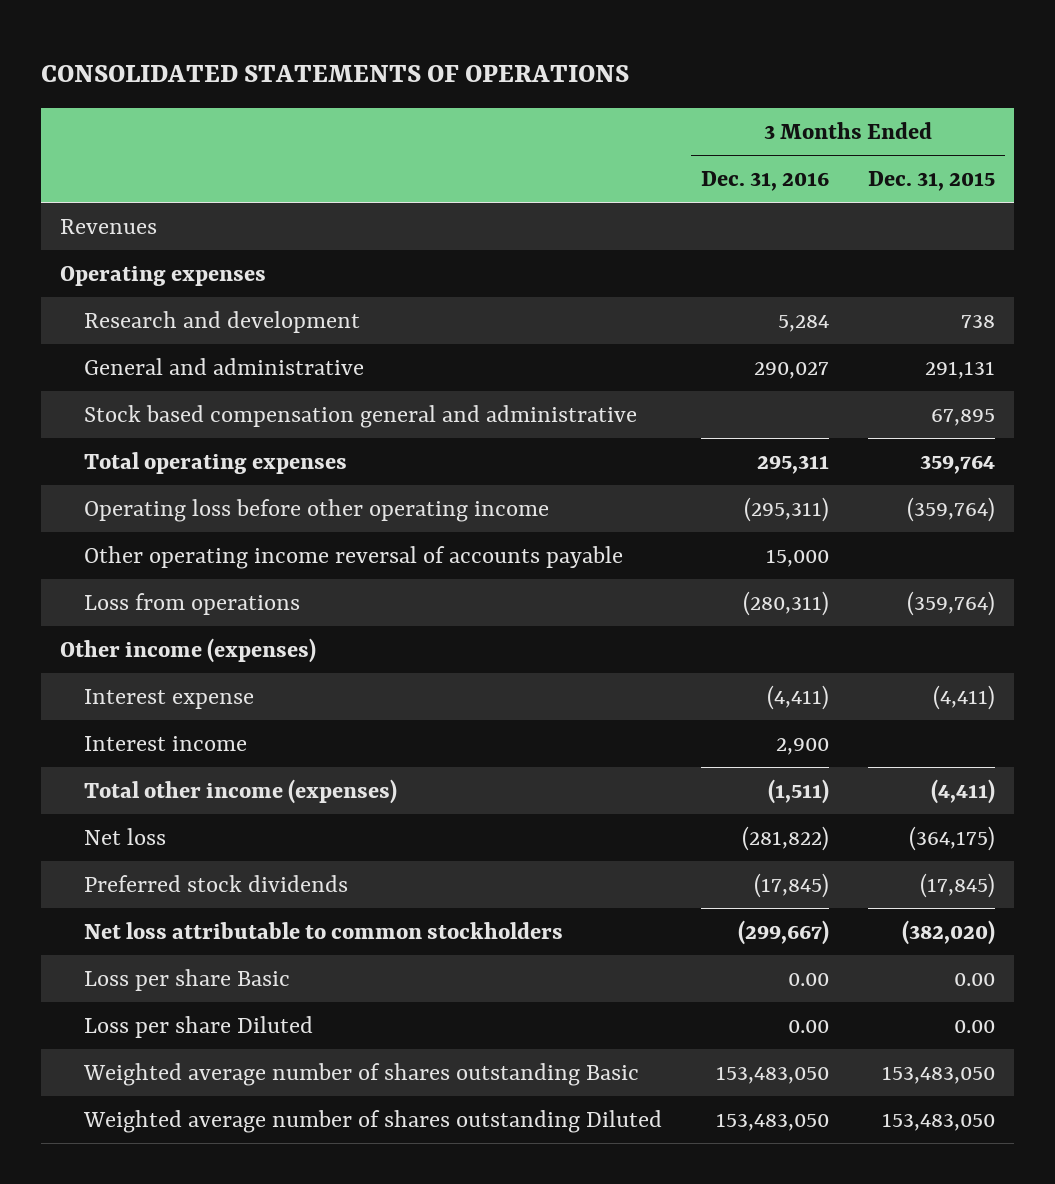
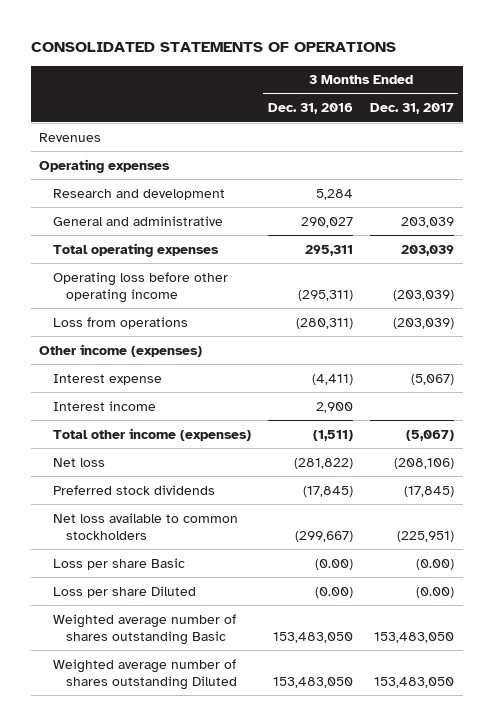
- | 3 Months Ended Dec. 31, 2016 | 3 Months Ended Dec. 31, 2015
+ | 3 Months Ended Dec. 31, 2016 | 3 Months Ended Dec. 31, 2017
- Stock based compensation general and administrative | | 67,895
- Other operating income reversal of accounts payable | 15,000 |
- Net loss attributable to common stockholders | (299,667) | (382,020)
- Loss per share Basic | 0.00 | 0.00
- Loss per share Diluted | 0.00 | 0.00
+ Net loss available to common stockholders | (299,667) | (225,951)
+ Loss per share Basic | (0.00) | (0.00)
+ Loss per share Diluted | (0.00) | (0.00)

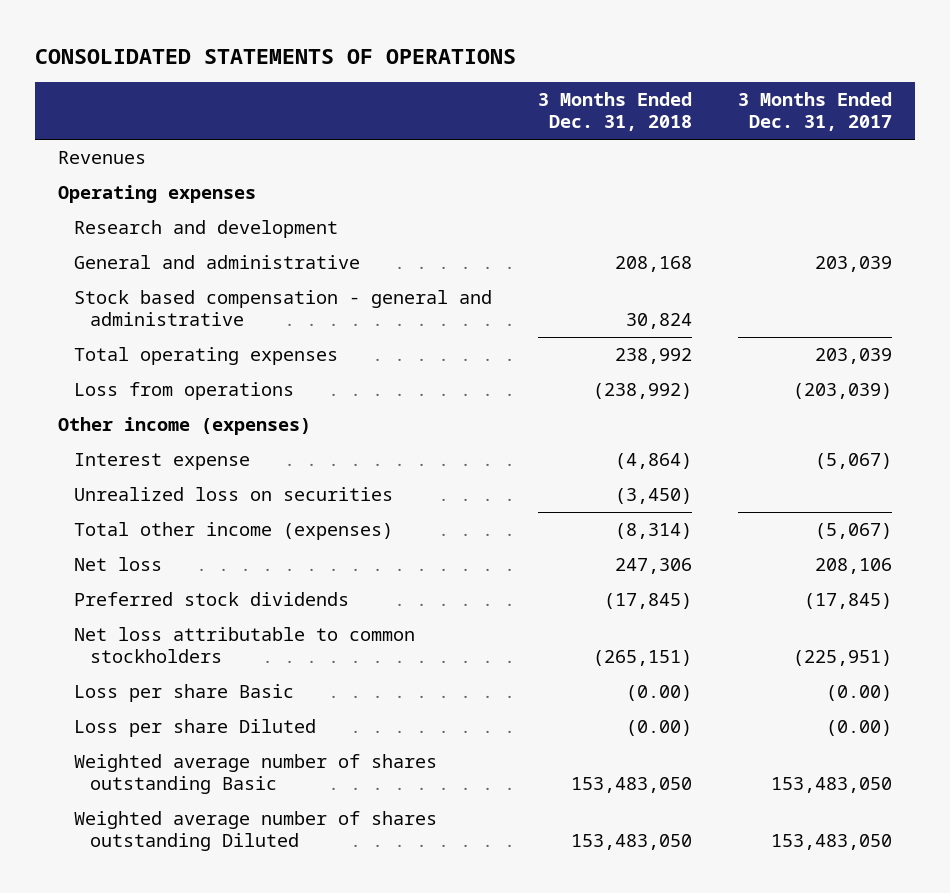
- | 3 Months Ended Dec. 31, 2016 | 3 Months Ended Dec. 31, 2017
+ | 3 Months Ended Dec. 31, 2018 | 3 Months Ended Dec. 31, 2017
+ Stock based compensation - general and administrative | 30,824 |
- Operating loss before other operating income | (295,311) | (203,039)
- Interest income | 2,900 |
+ Unrealized loss on securities | (3,450) |
- Net loss | (281,822) | (208,106)
+ Net loss | 247,306 | 208,106
- Net loss available to common stockholders | (299,667) | (225,951)
+ Net loss attributable to common stockholders | (265,151) | (225,951)

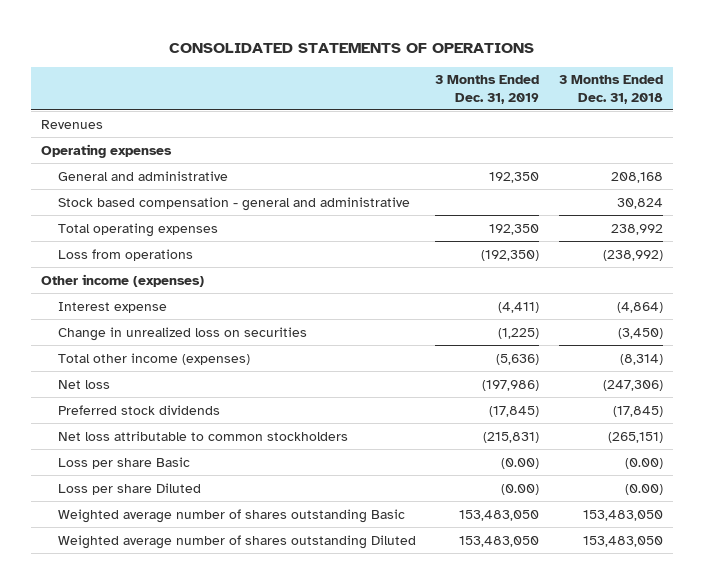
- | 3 Months Ended Dec. 31, 2018 | 3 Months Ended Dec. 31, 2017
+ | 3 Months Ended Dec. 31, 2019 | 3 Months Ended Dec. 31, 2018
- Research and development
- Unrealized loss on securities | (3,450) |
+ Change in unrealized loss on securities | (1,225) | (3,450)
- Net loss | 247,306 | 208,106
+ Net loss | (197,986) | (247,306)

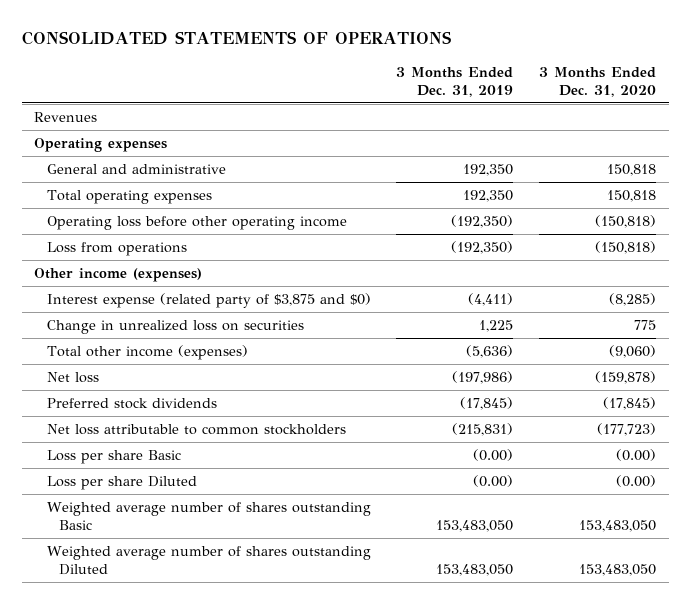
- | 3 Months Ended Dec. 31, 2019 | 3 Months Ended Dec. 31, 2018
+ | 3 Months Ended Dec. 31, 2019 | 3 Months Ended Dec. 31, 2020
- Stock based compensation - general and administrative | | 30,824
+ Operating loss before other operating income | (192,350) | (150,818)
- Interest expense | (4,411) | (4,864)
- Change in unrealized loss on securities | (1,225) | (3,450)
+ Interest expense (related party of $3,875 and $0) | (4,411) | (8,285)
+ Change in unrealized loss on securities | 1,225 | 775

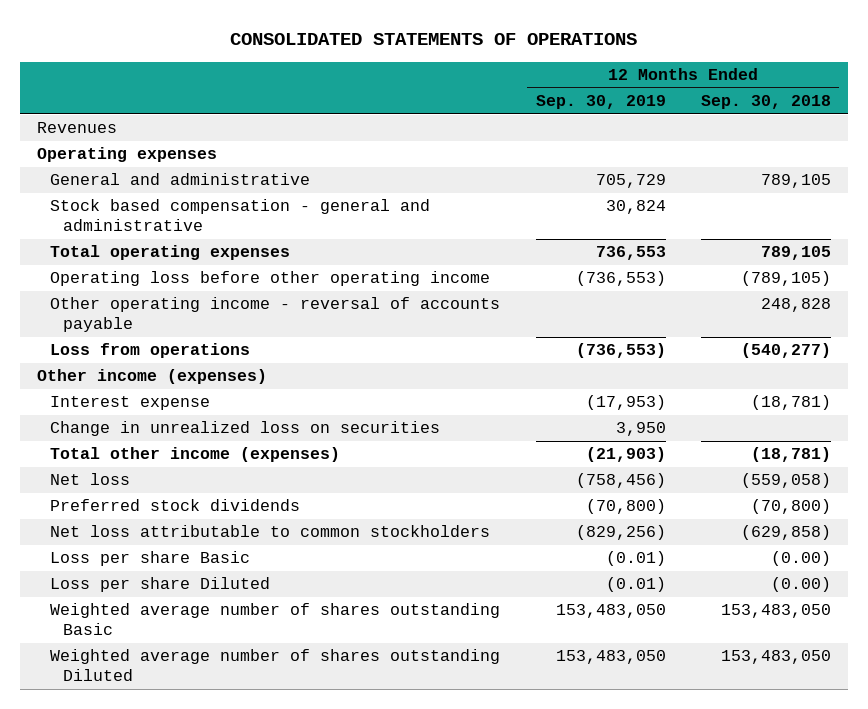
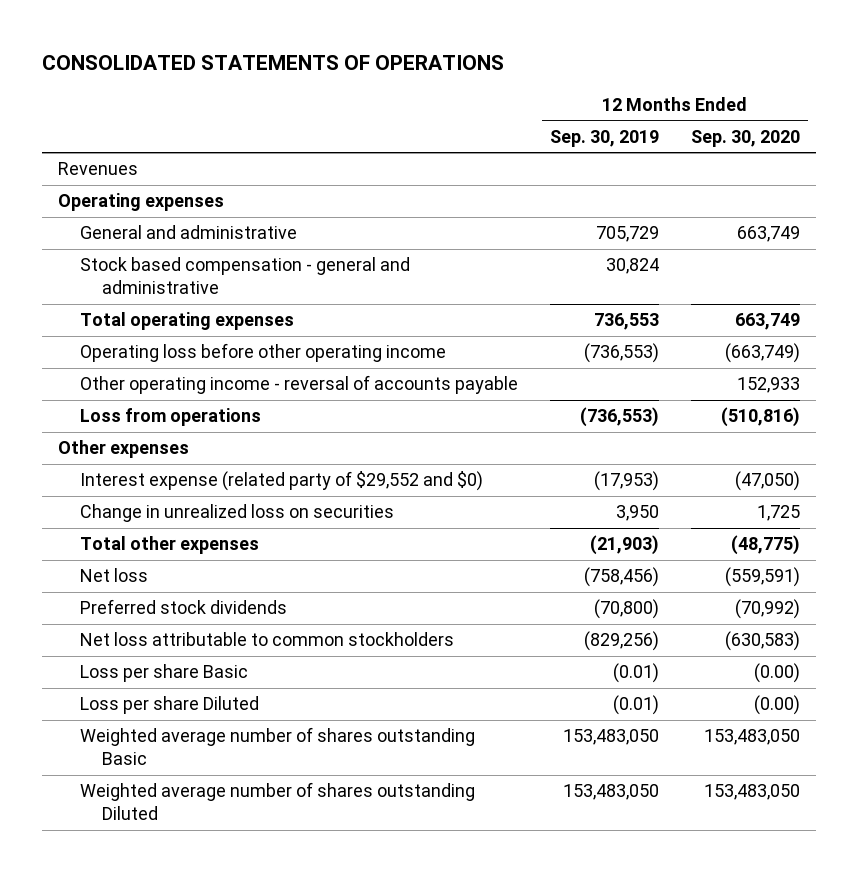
- | 12 Months Ended Sep. 30, 2019 | 12 Months Ended Sep. 30, 2018
+ | 12 Months Ended Sep. 30, 2019 | 12 Months Ended Sep. 30, 2020
- Other income (expenses)
- Interest expense | (17,953) | (18,781)
+ Other expenses
+ Interest expense (related party of $29,552 and $0) | (17,953) | (47,050)
- Total other income (expenses) | (21,903) | (18,781)
+ Total other expenses | (21,903) | (48,775)

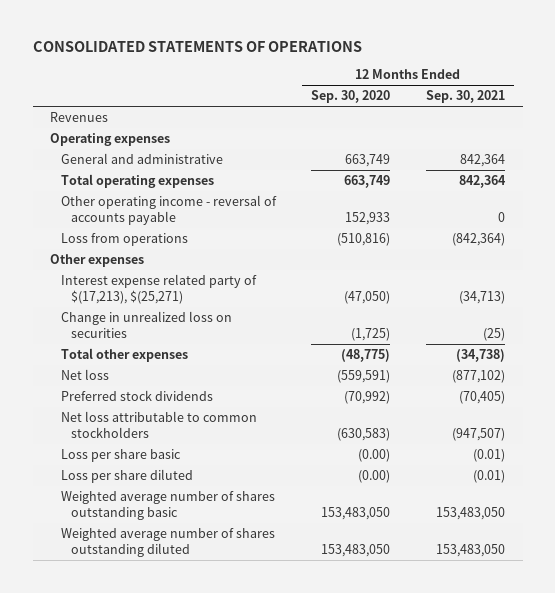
- | 12 Months Ended Sep. 30, 2019 | 12 Months Ended Sep. 30, 2020
+ | 12 Months Ended Sep. 30, 2020 | 12 Months Ended Sep. 30, 2021
- Stock based compensation - general and administrative | 30,824 |
- Operating loss before other operating income | (736,553) | (663,749)
- Interest expense (related party of $29,552 and $0) | (17,953) | (47,050)
- Change in unrealized loss on securities | 3,950 | 1,725
+ Interest expense related party of $(17,213), $(25,271) | (47,050) | (34,713)
+ Change in unrealized loss on securities | (1,725) | (25)
- Loss per share Basic | (0.01) | (0.00)
- Loss per share Diluted | (0.01) | (0.00)
- Weighted average number of shares outstanding Basic | 153,483,050 | 153,483,050
- Weighted average number of shares outstanding Diluted | 153,483,050 | 153,483,050
+ Loss per share basic | (0.00) | (0.01)
+ Loss per share diluted | (0.00) | (0.01)
+ Weighted average number of shares outstanding basic | 153,483,050 | 153,483,050
+ Weighted average number of shares outstanding diluted | 153,483,050 | 153,483,050

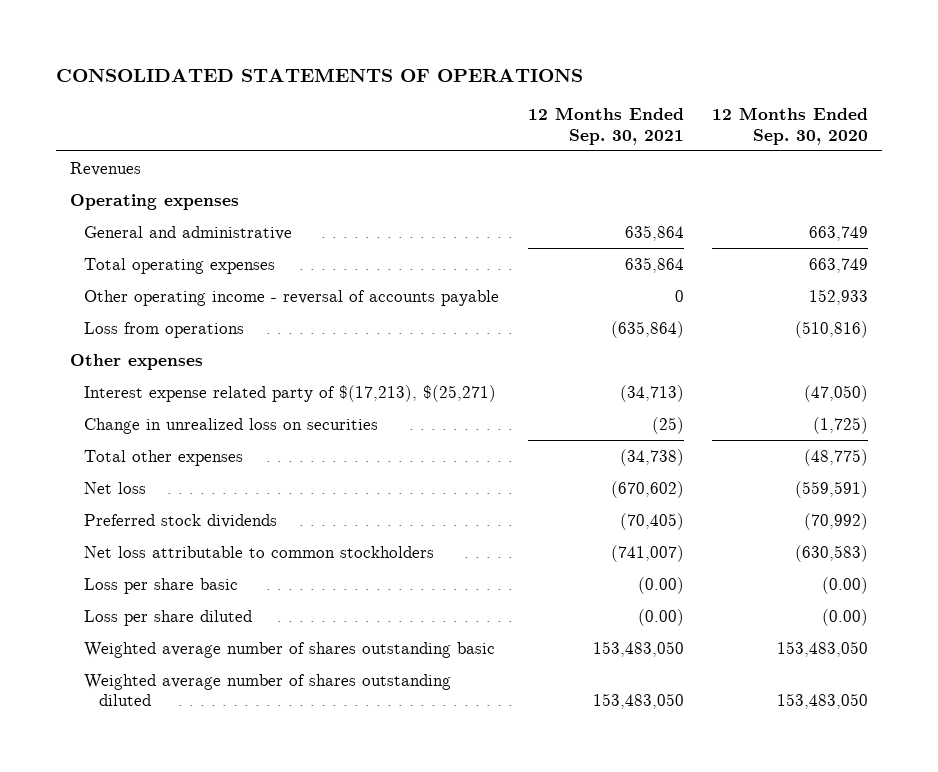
- | 12 Months Ended Sep. 30, 2020 | 12 Months Ended Sep. 30, 2021
+ | 12 Months Ended Sep. 30, 2021 | 12 Months Ended Sep. 30, 2020
- General and administrative | 663,749 | 842,364
- Total operating expenses | 663,749 | 842,364
+ General and administrative | 635,864 | 663,749
+ Total operating expenses | 635,864 | 663,749
- Loss from operations | (510,816) | (842,364)
+ Loss from operations | (635,864) | (510,816)
- Net loss | (559,591) | (877,102)
+ Net loss | (670,602) | (559,591)
- Net loss attributable to common stockholders | (630,583) | (947,507)
- Loss per share basic | (0.00) | (0.01)
- Loss per share diluted | (0.00) | (0.01)
+ Net loss attributable to common stockholders | (741,007) | (630,583)
+ Loss per share basic | (0.00) | (0.00)
+ Loss per share diluted | (0.00) | (0.00)

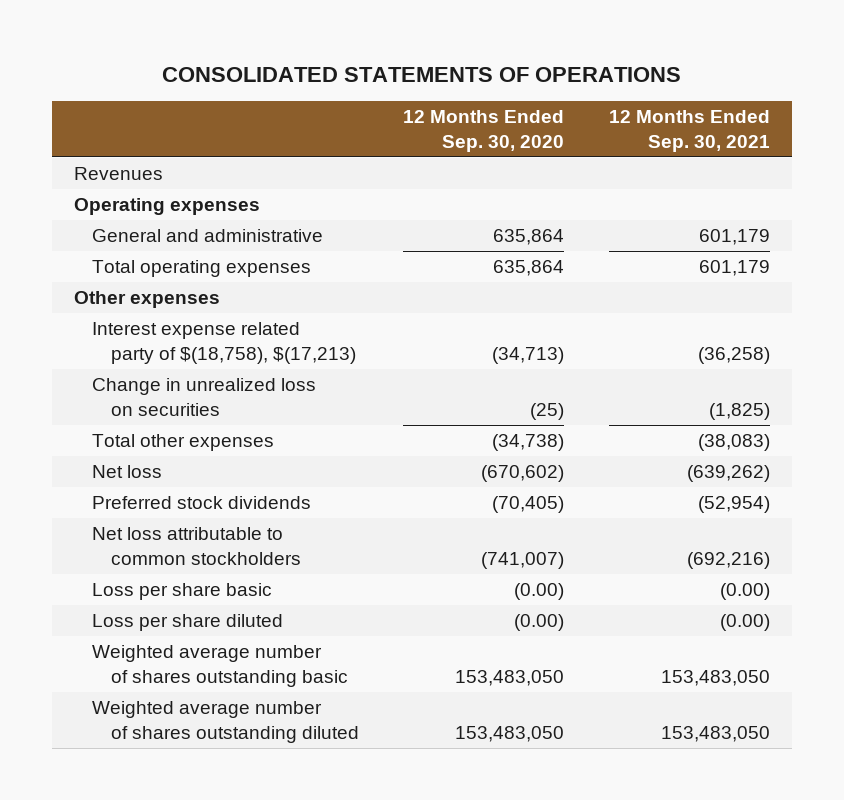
- | 12 Months Ended Sep. 30, 2021 | 12 Months Ended Sep. 30, 2020
+ | 12 Months Ended Sep. 30, 2020 | 12 Months Ended Sep. 30, 2021
- General and administrative | 635,864 | 663,749
- Total operating expenses | 635,864 | 663,749
- Other operating income - reversal of accounts payable | 0 | 152,933
- Loss from operations | (635,864) | (510,816)
+ General and administrative | 635,864 | 601,179
+ Total operating expenses | 635,864 | 601,179
- Interest expense related party of $(17,213), $(25,271) | (34,713) | (47,050)
- Change in unrealized loss on securities | (25) | (1,725)
- Total other expenses | (34,738) | (48,775)
- Net loss | (670,602) | (559,591)
- Preferred stock dividends | (70,405) | (70,992)
- Net loss attributable to common stockholders | (741,007) | (630,583)
+ Interest expense related party of $(18,758), $(17,213) | (34,713) | (36,258)
+ Change in unrealized loss on securities | (25) | (1,825)
+ Total other expenses | (34,738) | (38,083)
+ Net loss | (670,602) | (639,262)
+ Preferred stock dividends | (70,405) | (52,954)
+ Net loss attributable to common stockholders | (741,007) | (692,216)

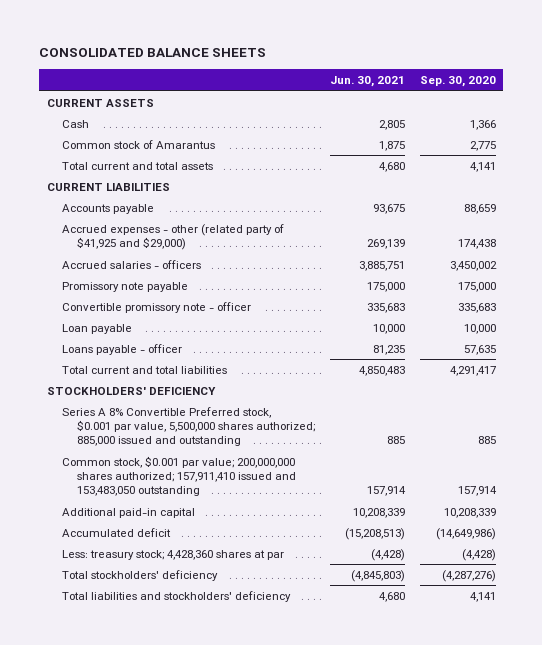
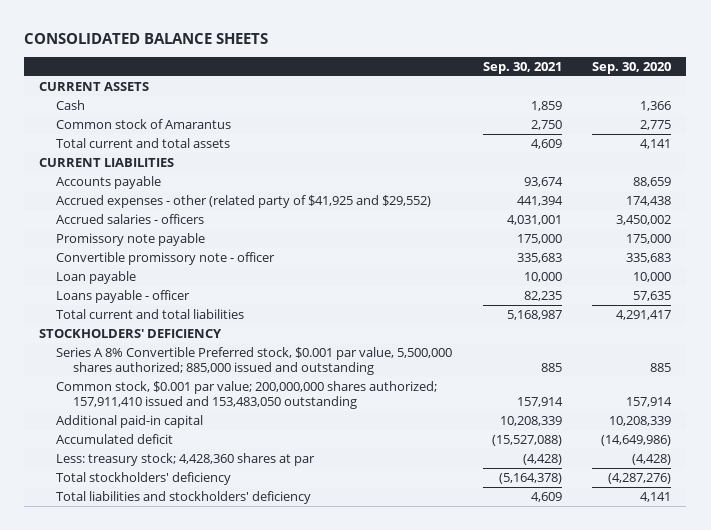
- | Jun. 30, 2021 | Sep. 30, 2020
+ | Sep. 30, 2021 | Sep. 30, 2020
- Accrued expenses - other (related party of $41,925 and $29,000) | 269,139 | 174,438
+ Accrued expenses - other (related party of $41,925 and $29,552) | 441,394 | 174,438

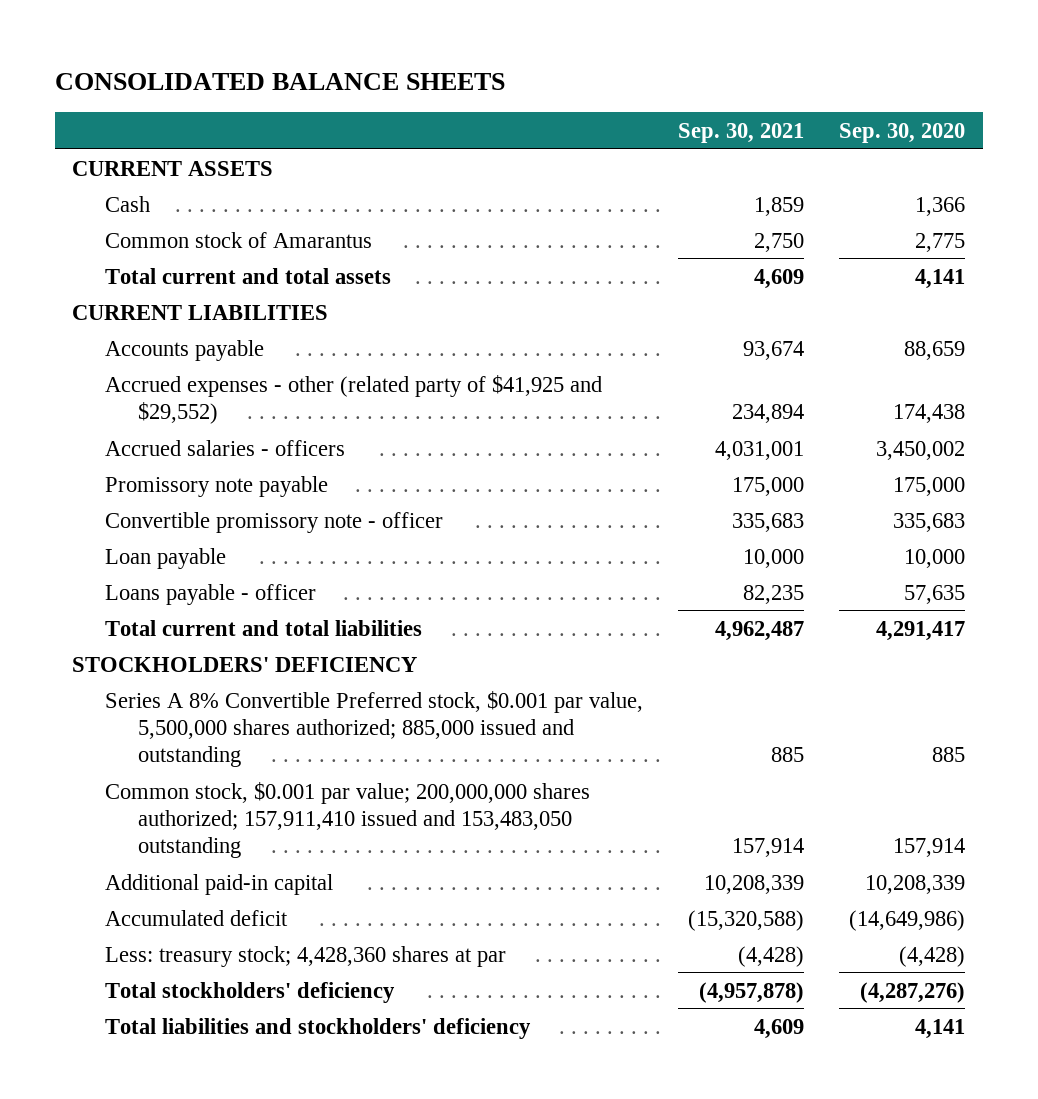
- Accrued expenses - other (related party of $41,925 and $29,552) | 441,394 | 174,438
+ Accrued expenses - other (related party of $41,925 and $29,552) | 234,894 | 174,438
- Total current and total liabilities | 5,168,987 | 4,291,417
+ Total current and total liabilities | 4,962,487 | 4,291,417
- Accumulated deficit | (15,527,088) | (14,649,986)
+ Accumulated deficit | (15,320,588) | (14,649,986)
- Total stockholders' deficiency | (5,164,378) | (4,287,276)
+ Total stockholders' deficiency | (4,957,878) | (4,287,276)

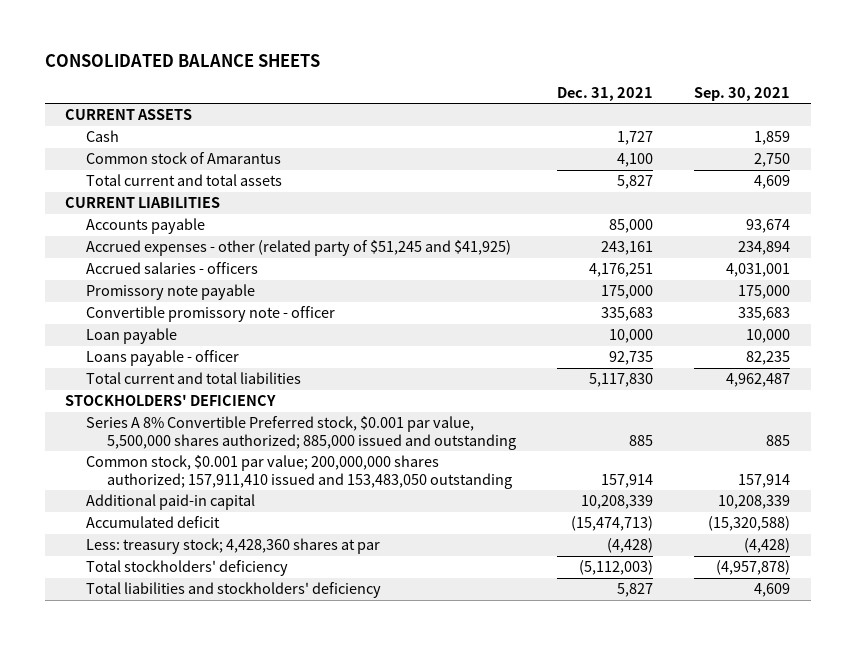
- | Sep. 30, 2021 | Sep. 30, 2020
+ | Dec. 31, 2021 | Sep. 30, 2021
- Accrued expenses - other (related party of $41,925 and $29,552) | 234,894 | 174,438
+ Accrued expenses - other (related party of $51,245 and $41,925) | 243,161 | 234,894

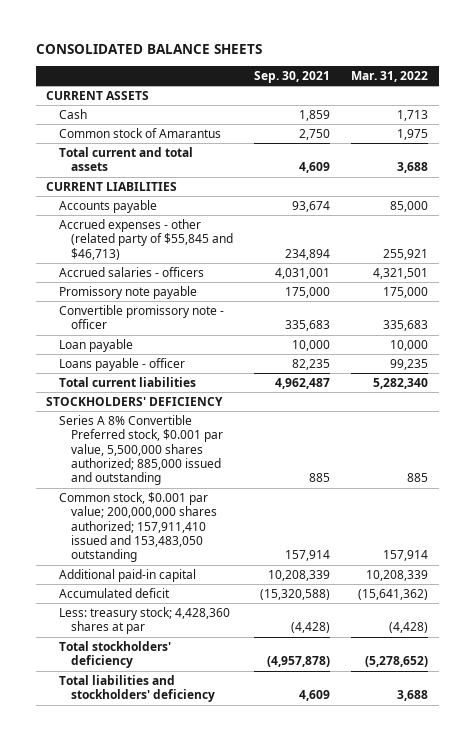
- | Dec. 31, 2021 | Sep. 30, 2021
+ | Sep. 30, 2021 | Mar. 31, 2022
- Accrued expenses - other (related party of $51,245 and $41,925) | 243,161 | 234,894
+ Accrued expenses - other (related party of $55,845 and $46,713) | 234,894 | 255,921
- Total current and total liabilities | 5,117,830 | 4,962,487
+ Total current liabilities | 4,962,487 | 5,282,340

